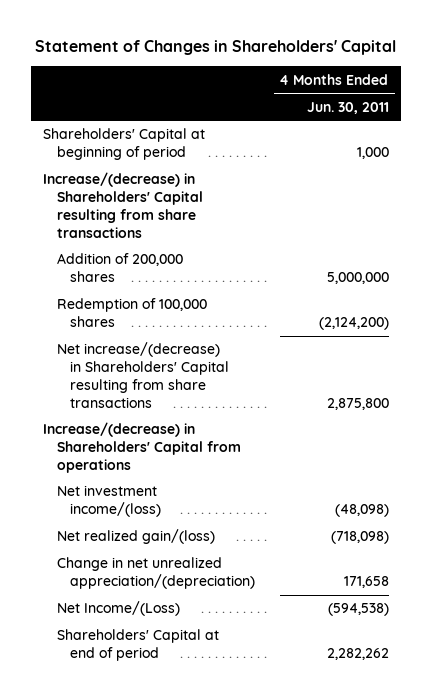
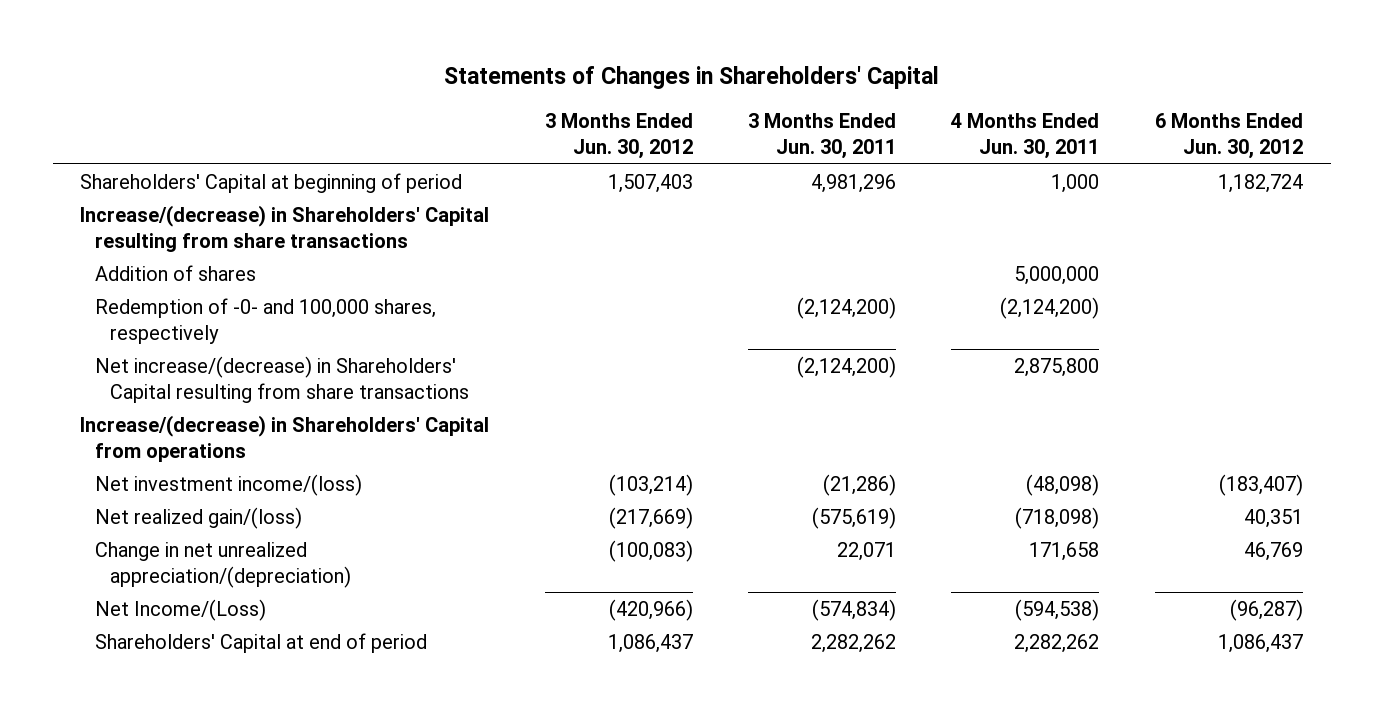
- Statement of Changes in Shareholders' Capital
+ Statements of Changes in Shareholders' Capital
- | 4 Months Ended Jun. 30, 2011
+ | 3 Months Ended Jun. 30, 2012 | 3 Months Ended Jun. 30, 2011 | 4 Months Ended Jun. 30, 2011 | 6 Months Ended Jun. 30, 2012
- Addition of 200,000 shares | 5,000,000
- Redemption of 100,000 shares | (2,124,200)
+ Addition of shares | | | 5,000,000 |
+ Redemption of -0- and 100,000 shares, respectively | | (2,124,200) | (2,124,200) |

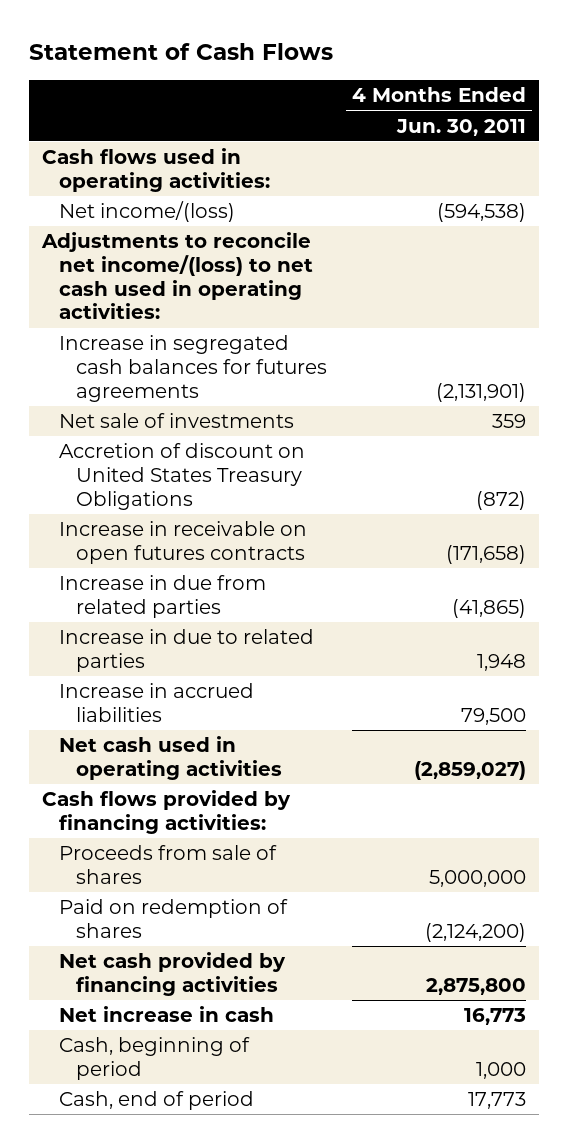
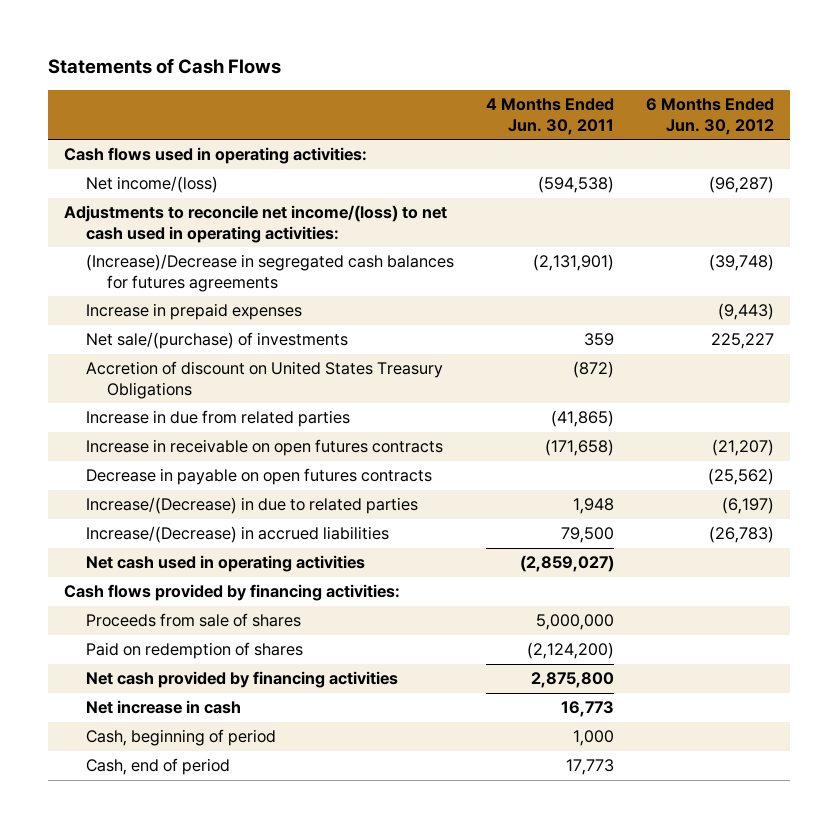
- Statement of Cash Flows
+ Statements of Cash Flows
- | 4 Months Ended Jun. 30, 2011
+ | 4 Months Ended Jun. 30, 2011 | 6 Months Ended Jun. 30, 2012
- Increase in segregated cash balances for futures agreements | (2,131,901)
- Net sale of investments | 359
+ (Increase)/Decrease in segregated cash balances for futures agreements | (2,131,901) | (39,748)
+ Increase in prepaid expenses | | (9,443)
+ Net sale/(purchase) of investments | 359 | 225,227
- Increase in due to related parties | 1,948
- Increase in accrued liabilities | 79,500
moved down: Increase in receivable on open futures contracts | (171,658) | (21,207)
+ Decrease in payable on open futures contracts | | (25,562)
+ Increase/(Decrease) in due to related parties | 1,948 | (6,197)
+ Increase/(Decrease) in accrued liabilities | 79,500 | (26,783)

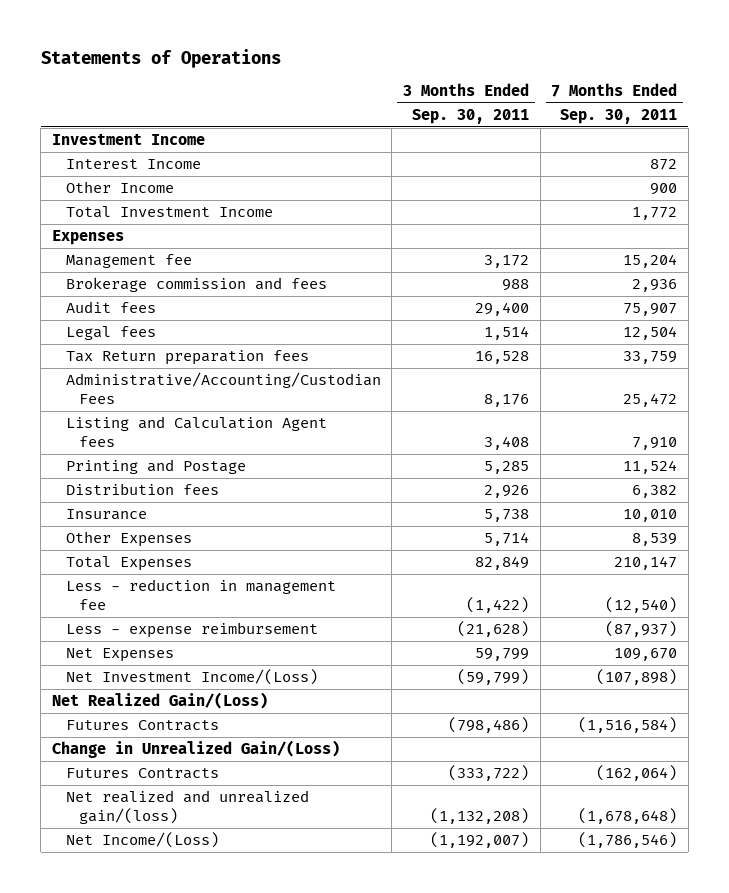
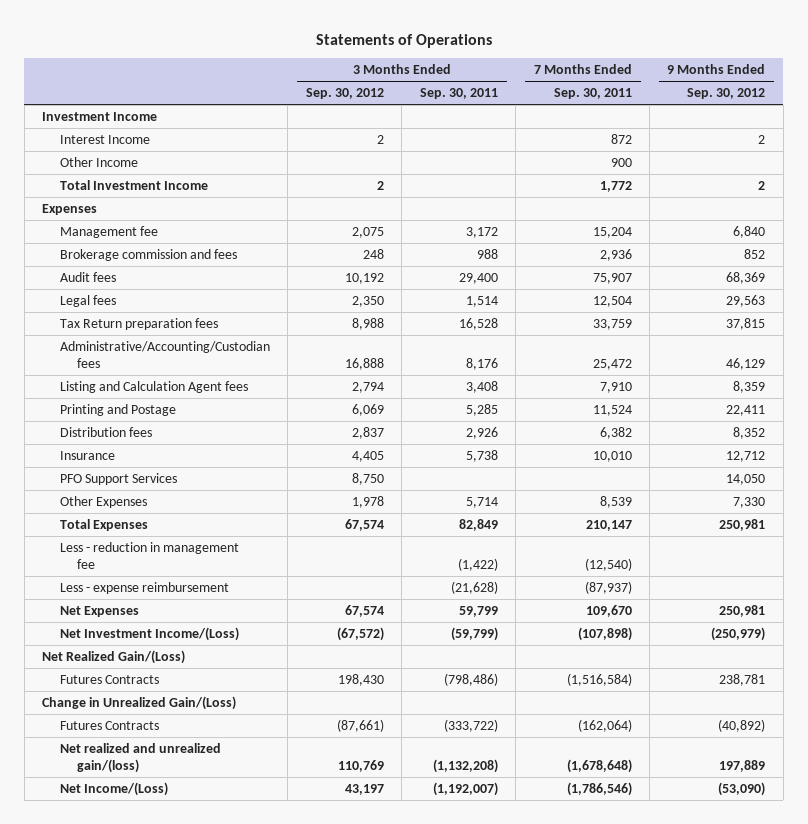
- | 3 Months Ended Sep. 30, 2011 | 7 Months Ended Sep. 30, 2011
+ | 3 Months Ended Sep. 30, 2012 | 3 Months Ended Sep. 30, 2011 | 7 Months Ended Sep. 30, 2011 | 9 Months Ended Sep. 30, 2012
- Administrative/Accounting/Custodian Fees | 8,176 | 25,472
+ Administrative/Accounting/Custodian fees | 16,888 | 8,176 | 25,472 | 46,129
+ PFO Support Services | 8,750 | | | 14,050

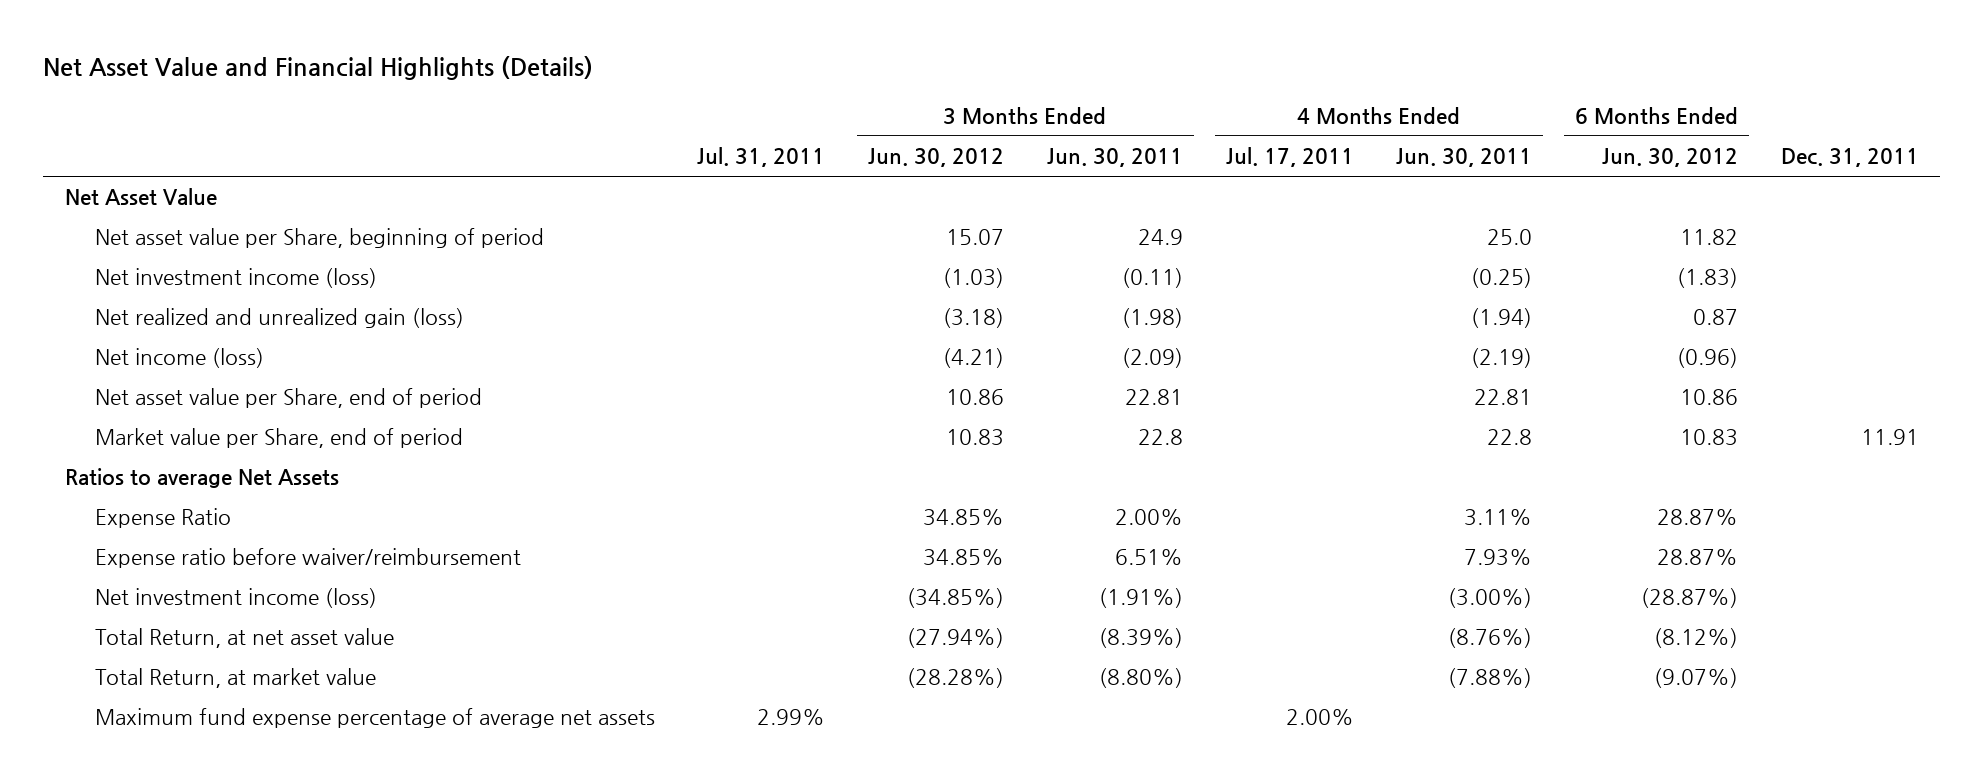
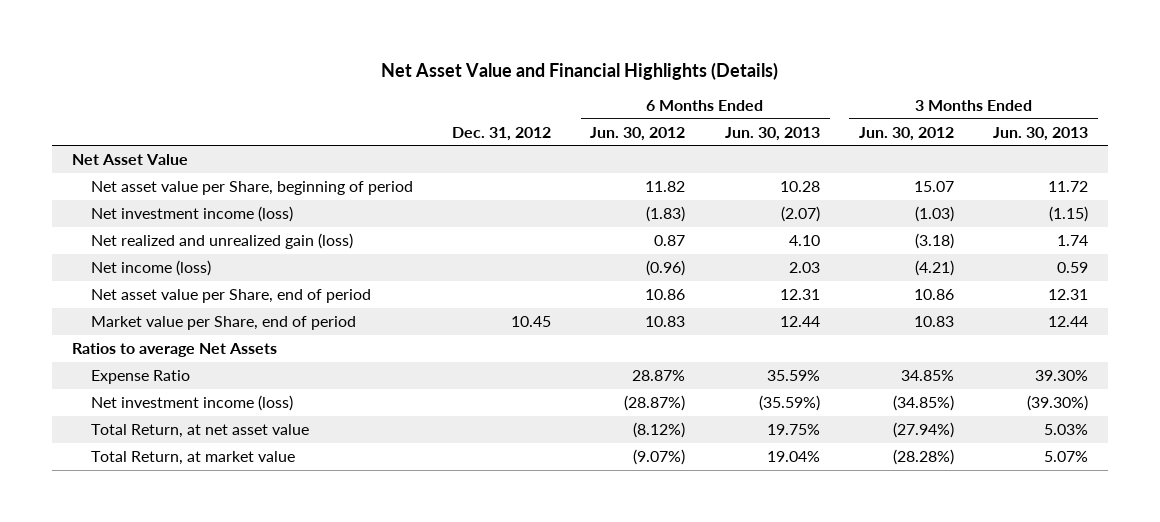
- | Jul. 31, 2011 | 3 Months Ended Jun. 30, 2012 | 3 Months Ended Jun. 30, 2011 | 4 Months Ended Jul. 17, 2011 | 4 Months Ended Jun. 30, 2011 | 6 Months Ended Jun. 30, 2012 | Dec. 31, 2011
+ | Dec. 31, 2012 | 6 Months Ended Jun. 30, 2012 | 6 Months Ended Jun. 30, 2013 | 3 Months Ended Jun. 30, 2012 | 3 Months Ended Jun. 30, 2013
- Expense ratio before waiver/reimbursement | | 34.85% | 6.51% | | 7.93% | 28.87% |
- Maximum fund expense percentage of average net assets | 2.99% | | | 2.00% | | |

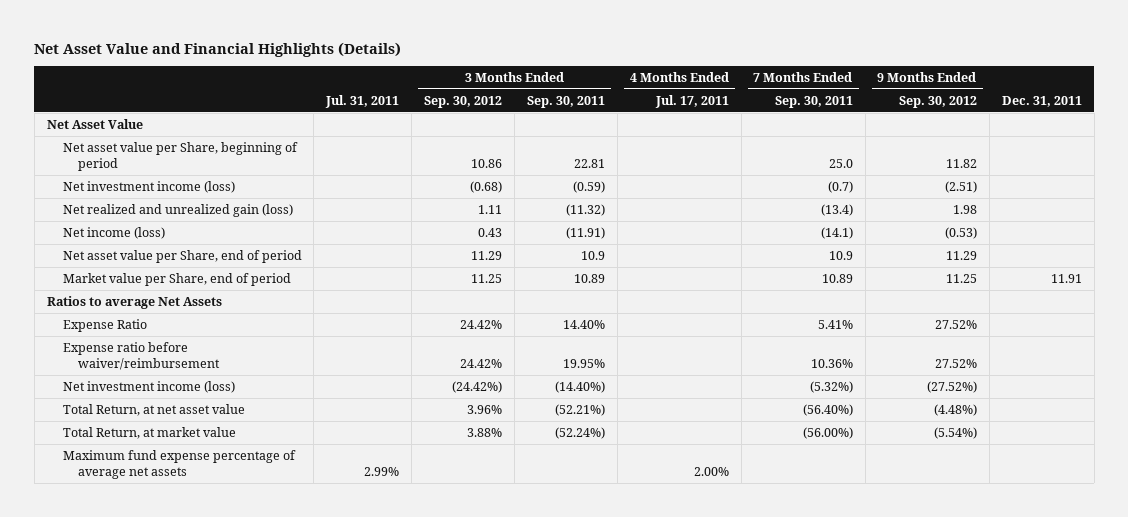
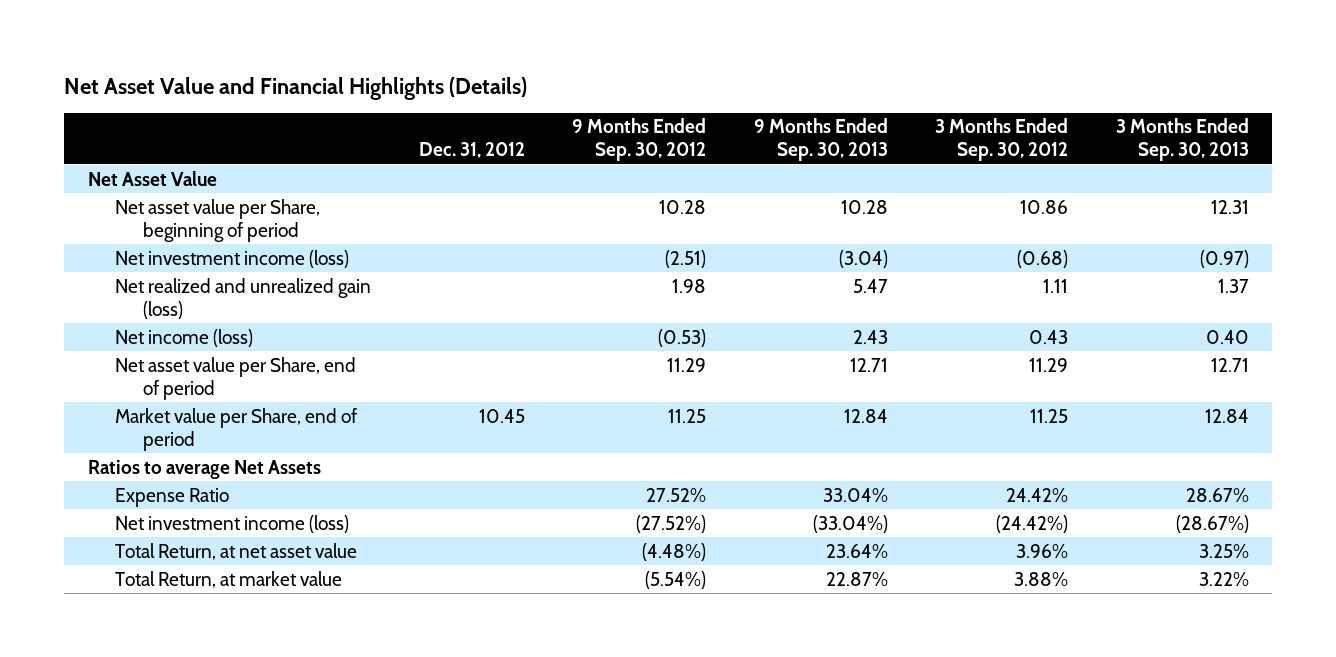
- | Jul. 31, 2011 | 3 Months Ended Sep. 30, 2012 | 3 Months Ended Sep. 30, 2011 | 4 Months Ended Jul. 17, 2011 | 7 Months Ended Sep. 30, 2011 | 9 Months Ended Sep. 30, 2012 | Dec. 31, 2011
+ | Dec. 31, 2012 | 9 Months Ended Sep. 30, 2012 | 9 Months Ended Sep. 30, 2013 | 3 Months Ended Sep. 30, 2012 | 3 Months Ended Sep. 30, 2013
- Net asset value per Share, beginning of period | | 10.86 | 22.81 | | 25.0 | 11.82 |
+ Net asset value per Share, beginning of period | | 10.28 | 10.28 | 10.86 | 12.31
- Expense ratio before waiver/reimbursement | | 24.42% | 19.95% | | 10.36% | 27.52% |
- Maximum fund expense percentage of average net assets | 2.99% | | | 2.00% | | |

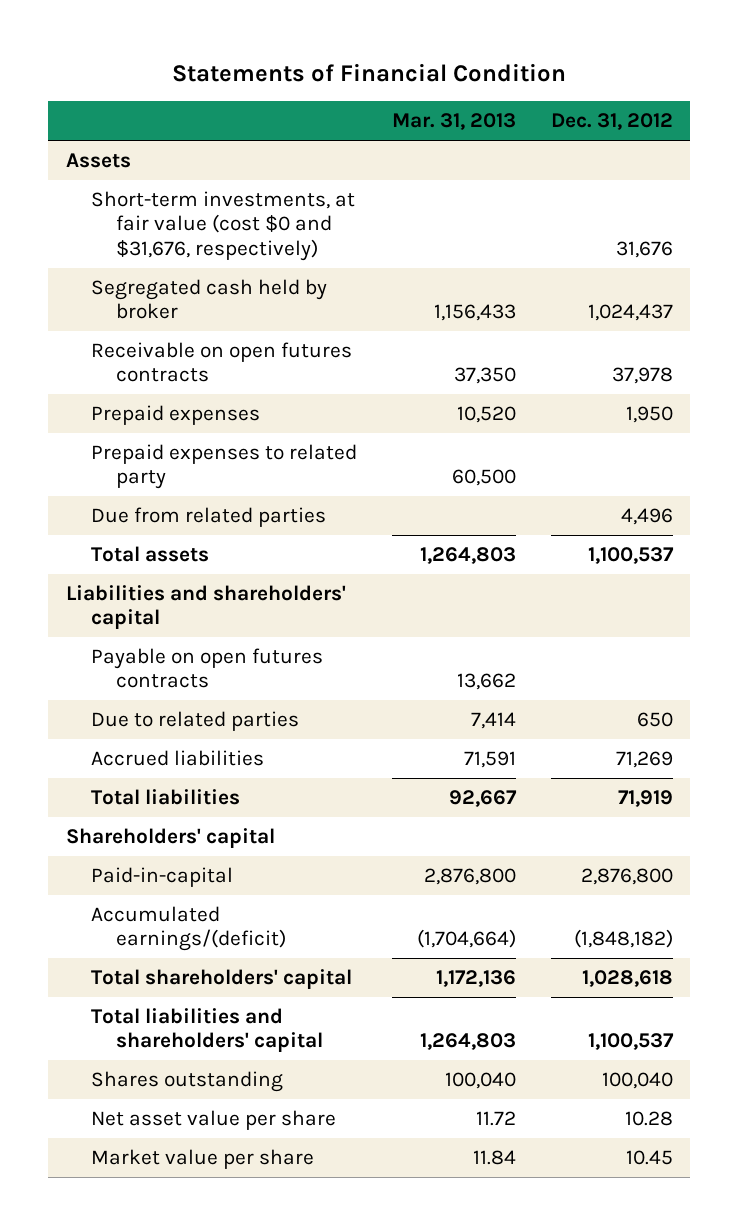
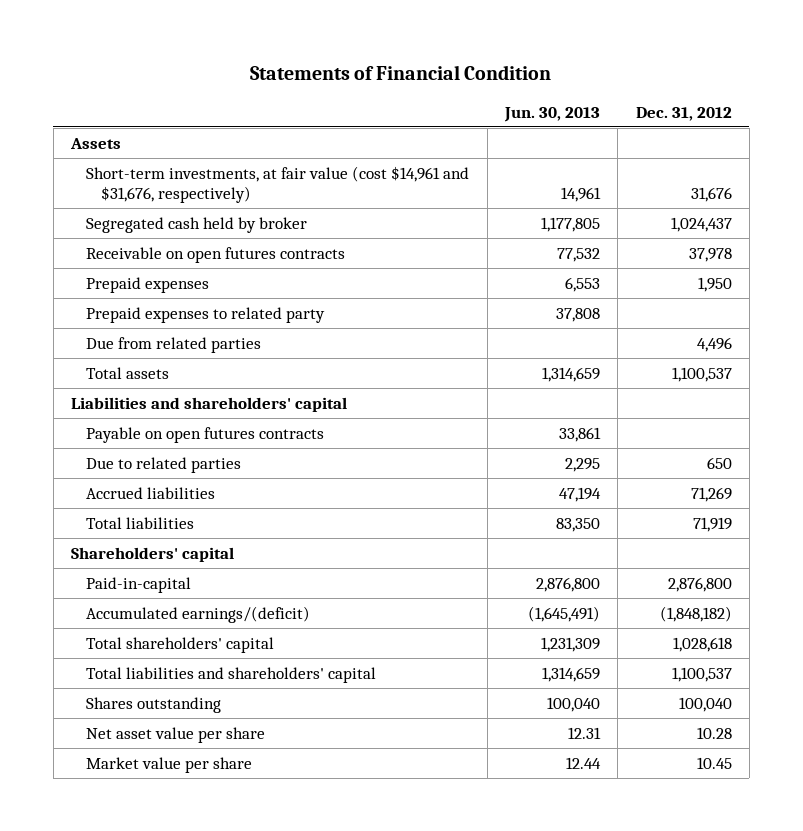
- | Mar. 31, 2013 | Dec. 31, 2012
+ | Jun. 30, 2013 | Dec. 31, 2012
- Short-term investments, at fair value (cost $0 and $31,676, respectively) | | 31,676
+ Short-term investments, at fair value (cost $14,961 and $31,676, respectively) | 14,961 | 31,676

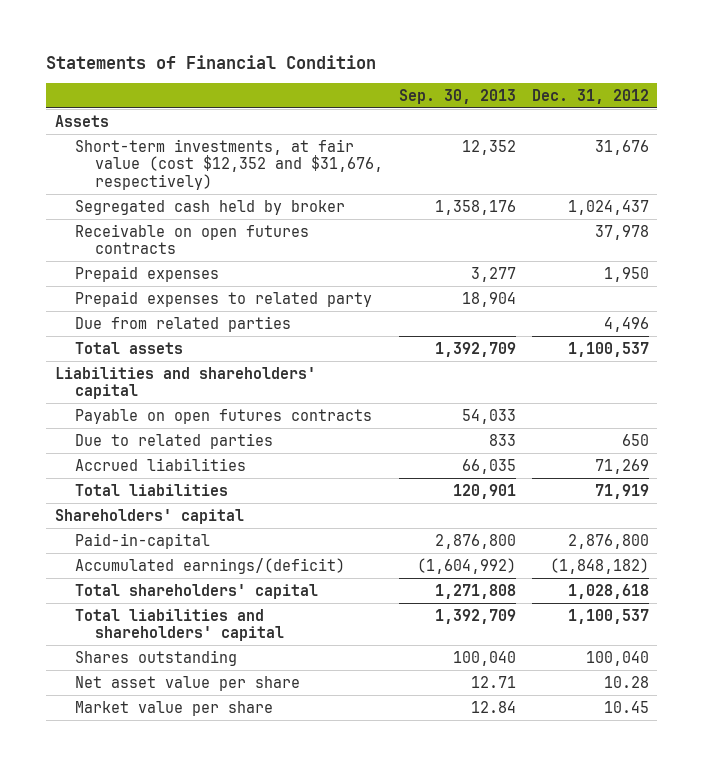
- | Jun. 30, 2013 | Dec. 31, 2012
+ | Sep. 30, 2013 | Dec. 31, 2012
- Short-term investments, at fair value (cost $14,961 and $31,676, respectively) | 14,961 | 31,676
+ Short-term investments, at fair value (cost $12,352 and $31,676, respectively) | 12,352 | 31,676

